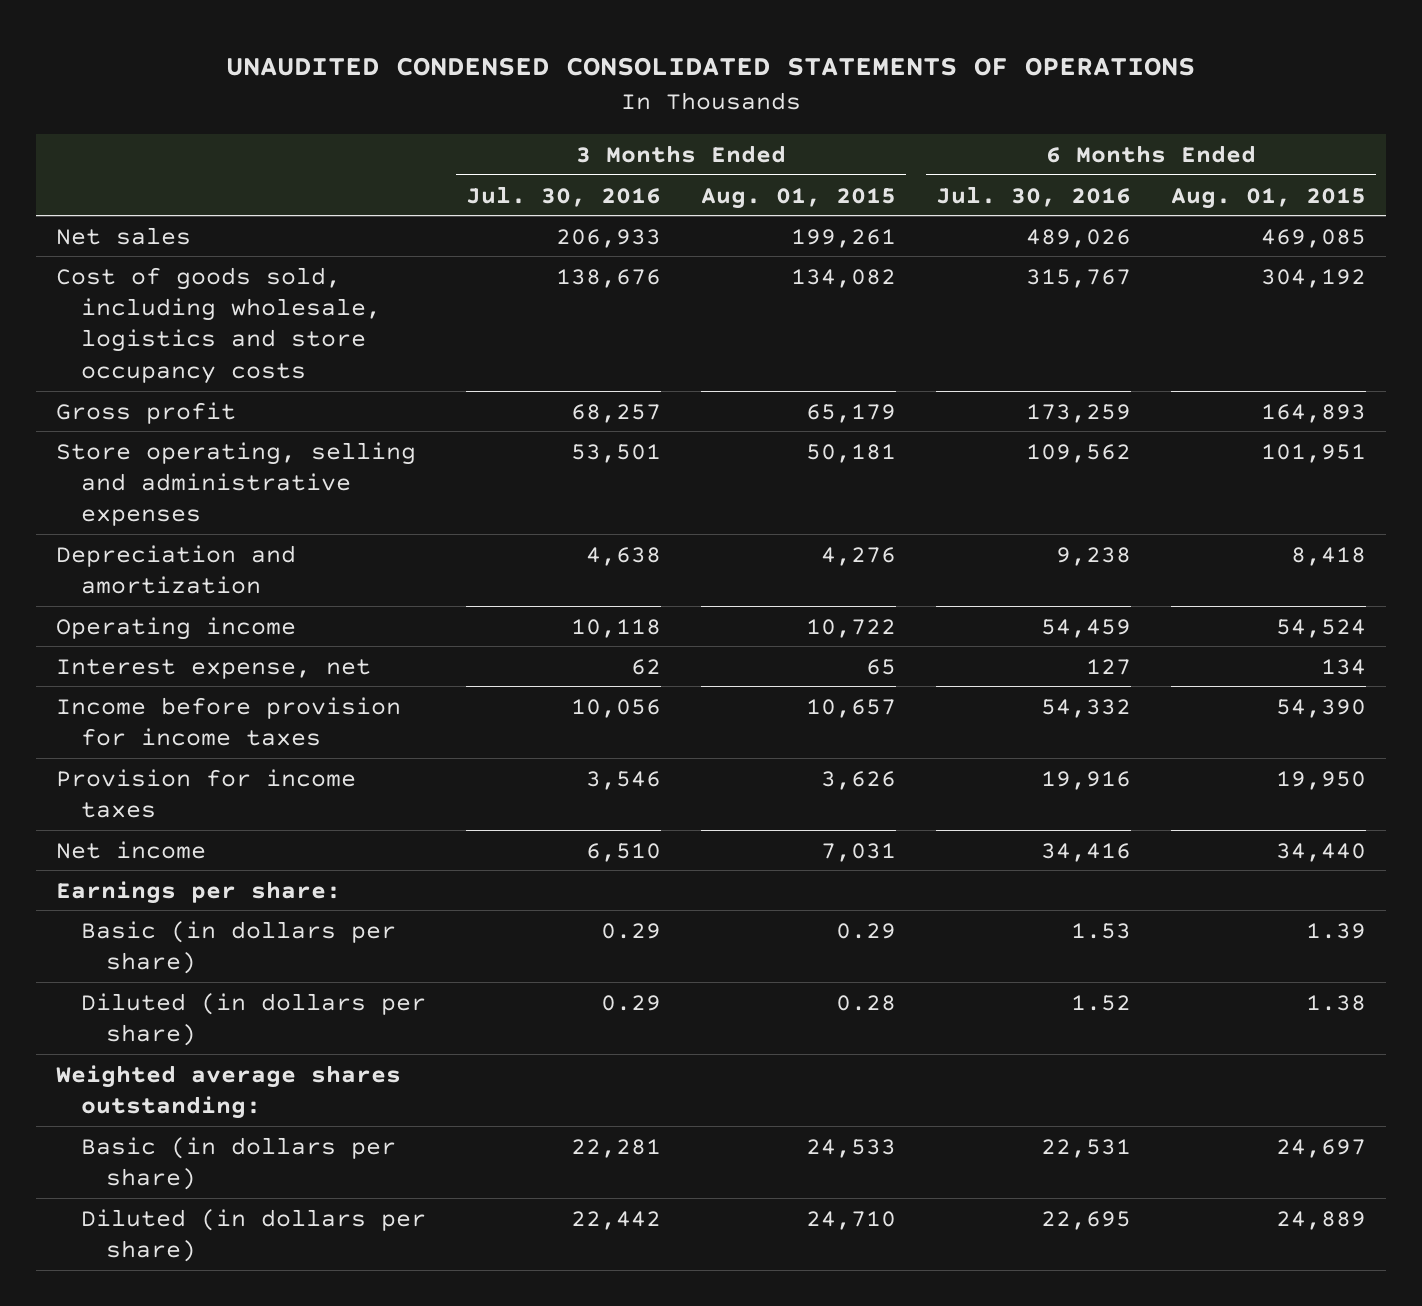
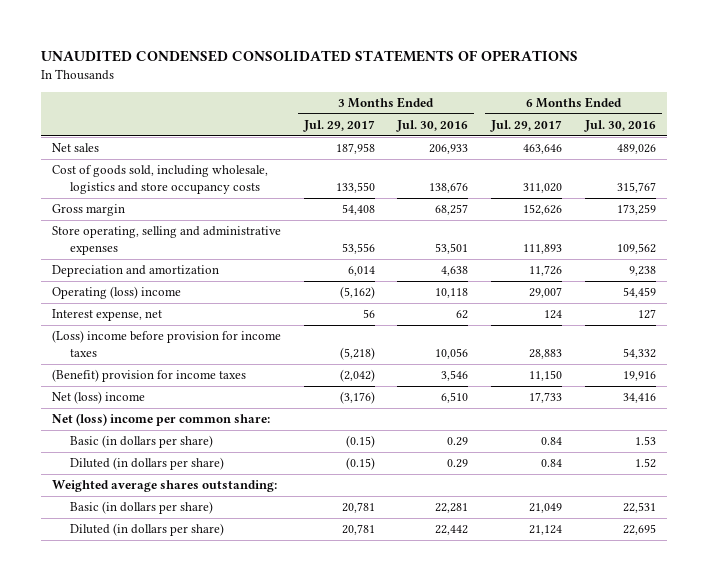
- | 3 Months Ended Jul. 30, 2016 | 3 Months Ended Aug. 01, 2015 | 6 Months Ended Jul. 30, 2016 | 6 Months Ended Aug. 01, 2015
+ | 3 Months Ended Jul. 29, 2017 | 3 Months Ended Jul. 30, 2016 | 6 Months Ended Jul. 29, 2017 | 6 Months Ended Jul. 30, 2016
- Gross profit | 68,257 | 65,179 | 173,259 | 164,893
+ Gross margin | 54,408 | 68,257 | 152,626 | 173,259
- Operating income | 10,118 | 10,722 | 54,459 | 54,524
+ Operating (loss) income | (5,162) | 10,118 | 29,007 | 54,459
- Income before provision for income taxes | 10,056 | 10,657 | 54,332 | 54,390
- Provision for income taxes | 3,546 | 3,626 | 19,916 | 19,950
- Net income | 6,510 | 7,031 | 34,416 | 34,440
- Earnings per share:
+ (Loss) income before provision for income taxes | (5,218) | 10,056 | 28,883 | 54,332
+ (Benefit) provision for income taxes | (2,042) | 3,546 | 11,150 | 19,916
+ Net (loss) income | (3,176) | 6,510 | 17,733 | 34,416
+ Net (loss) income per common share:

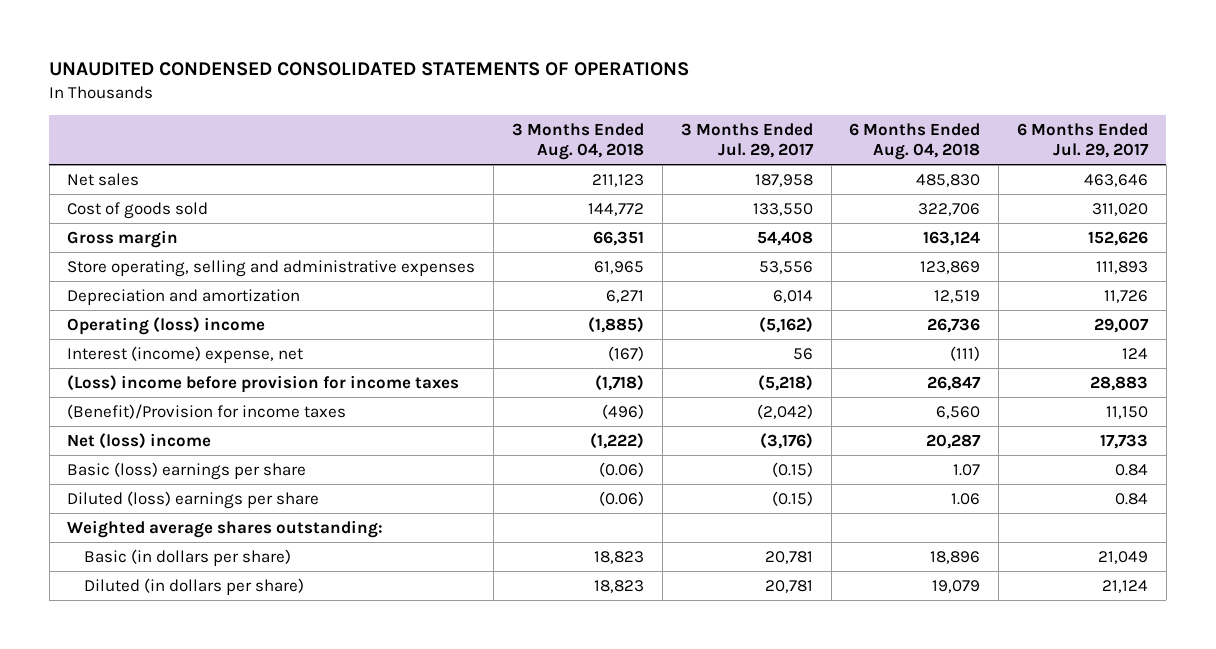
- | 3 Months Ended Jul. 29, 2017 | 3 Months Ended Jul. 30, 2016 | 6 Months Ended Jul. 29, 2017 | 6 Months Ended Jul. 30, 2016
+ | 3 Months Ended Aug. 04, 2018 | 3 Months Ended Jul. 29, 2017 | 6 Months Ended Aug. 04, 2018 | 6 Months Ended Jul. 29, 2017
- Cost of goods sold, including wholesale, logistics and store occupancy costs | 133,550 | 138,676 | 311,020 | 315,767
+ Cost of goods sold | 144,772 | 133,550 | 322,706 | 311,020
- Interest expense, net | 56 | 62 | 124 | 127
+ Interest (income) expense, net | (167) | 56 | (111) | 124
- (Benefit) provision for income taxes | (2,042) | 3,546 | 11,150 | 19,916
+ (Benefit)/Provision for income taxes | (496) | (2,042) | 6,560 | 11,150
- Net (loss) income per common share:
- Basic (in dollars per share) | (0.15) | 0.29 | 0.84 | 1.53
- Diluted (in dollars per share) | (0.15) | 0.29 | 0.84 | 1.52
+ Basic (loss) earnings per share | (0.06) | (0.15) | 1.07 | 0.84
+ Diluted (loss) earnings per share | (0.06) | (0.15) | 1.06 | 0.84

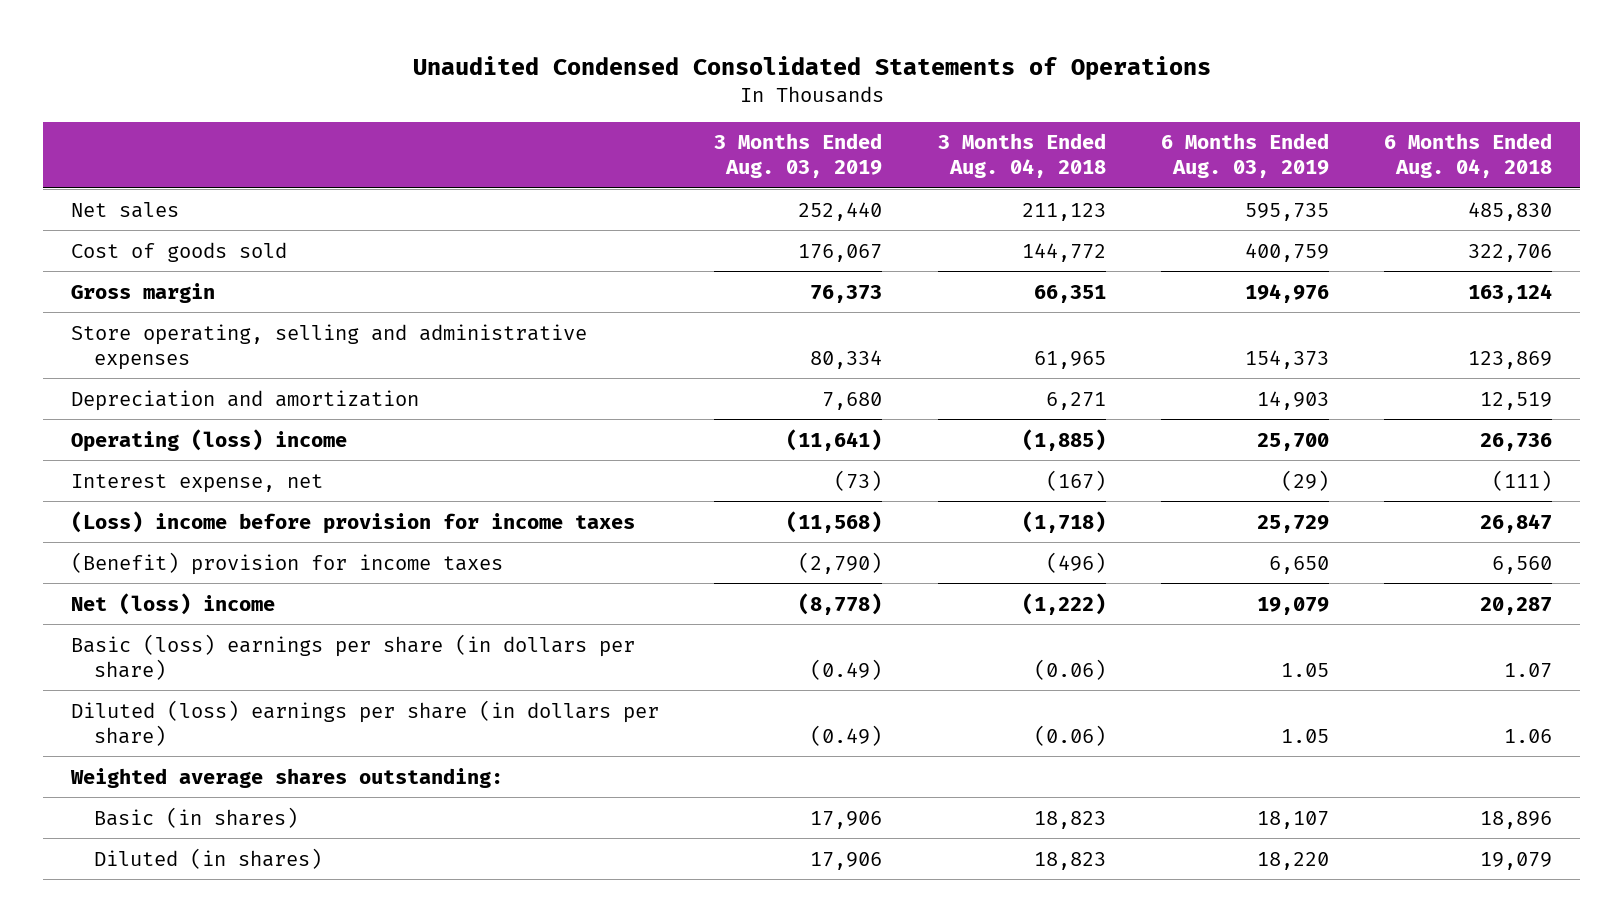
- UNAUDITED CONDENSED CONSOLIDATED STATEMENTS OF OPERATIONS
+ Unaudited Condensed Consolidated Statements of Operations
- | 3 Months Ended Aug. 04, 2018 | 3 Months Ended Jul. 29, 2017 | 6 Months Ended Aug. 04, 2018 | 6 Months Ended Jul. 29, 2017
+ | 3 Months Ended Aug. 03, 2019 | 3 Months Ended Aug. 04, 2018 | 6 Months Ended Aug. 03, 2019 | 6 Months Ended Aug. 04, 2018
- Interest (income) expense, net | (167) | 56 | (111) | 124
+ Interest expense, net | (73) | (167) | (29) | (111)
- (Benefit)/Provision for income taxes | (496) | (2,042) | 6,560 | 11,150
+ (Benefit) provision for income taxes | (2,790) | (496) | 6,650 | 6,560
- Basic (loss) earnings per share | (0.06) | (0.15) | 1.07 | 0.84
- Diluted (loss) earnings per share | (0.06) | (0.15) | 1.06 | 0.84
+ Basic (loss) earnings per share (in dollars per share) | (0.49) | (0.06) | 1.05 | 1.07
+ Diluted (loss) earnings per share (in dollars per share) | (0.49) | (0.06) | 1.05 | 1.06
- Basic (in dollars per share) | 18,823 | 20,781 | 18,896 | 21,049
- Diluted (in dollars per share) | 18,823 | 20,781 | 19,079 | 21,124
+ Basic (in shares) | 17,906 | 18,823 | 18,107 | 18,896
+ Diluted (in shares) | 17,906 | 18,823 | 18,220 | 19,079

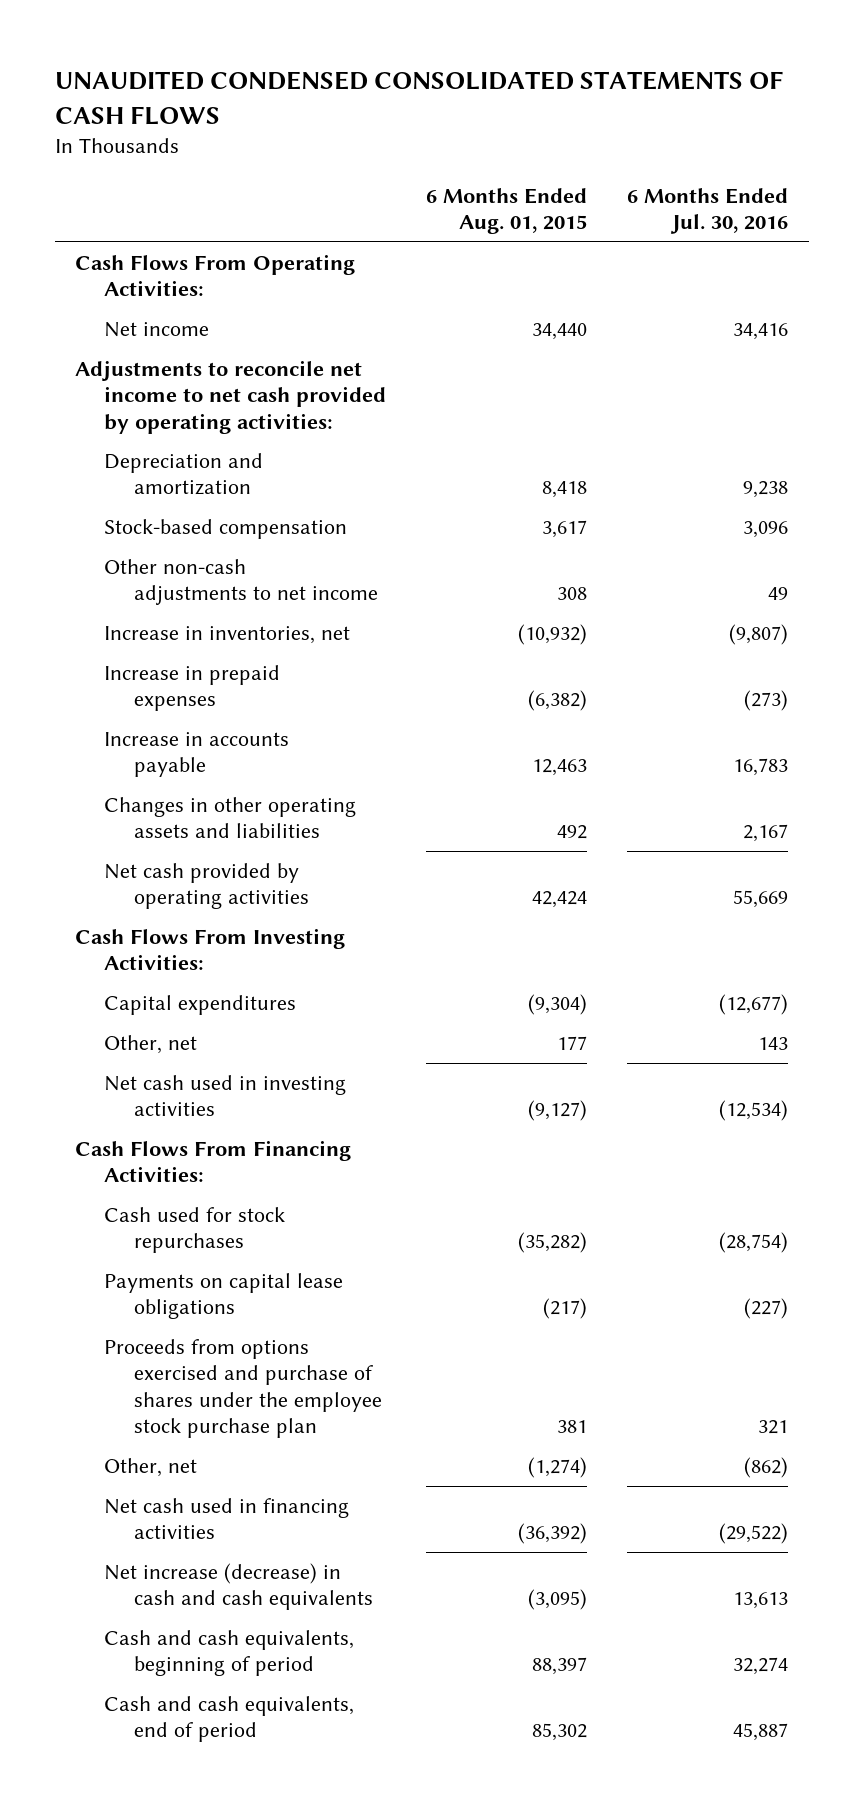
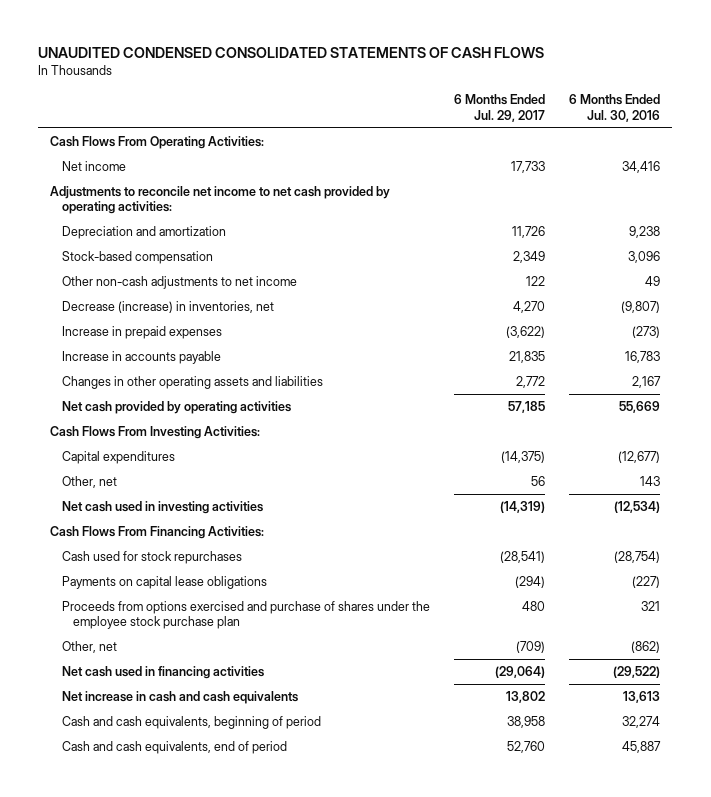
- | 6 Months Ended Aug. 01, 2015 | 6 Months Ended Jul. 30, 2016
+ | 6 Months Ended Jul. 29, 2017 | 6 Months Ended Jul. 30, 2016
- Increase in inventories, net | (10,932) | (9,807)
+ Decrease (increase) in inventories, net | 4,270 | (9,807)
- Net increase (decrease) in cash and cash equivalents | (3,095) | 13,613
+ Net increase in cash and cash equivalents | 13,802 | 13,613

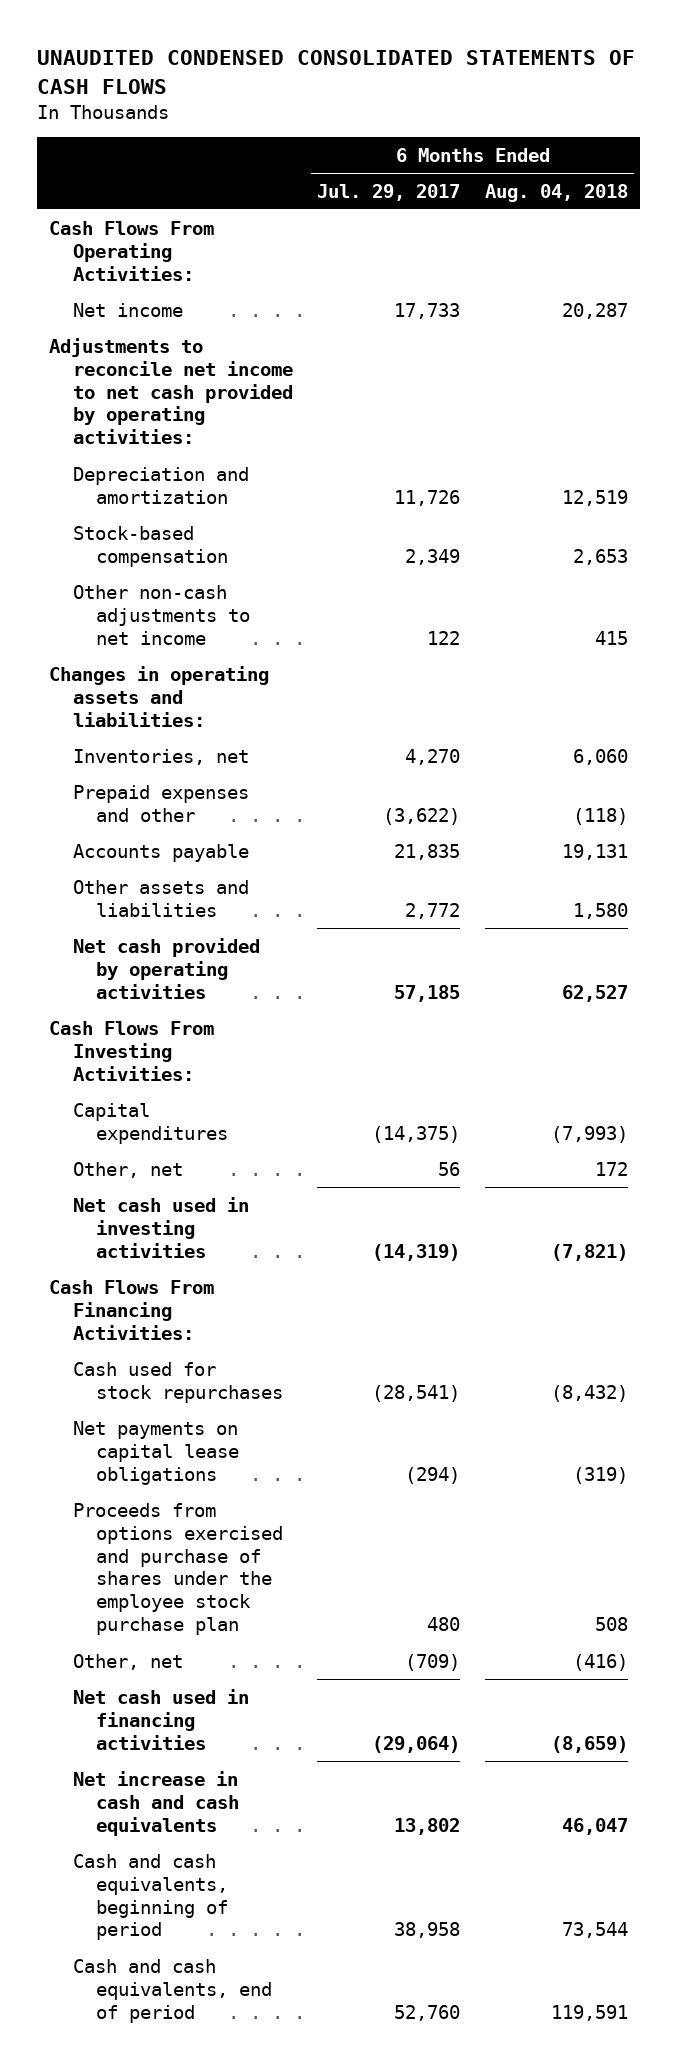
- | 6 Months Ended Jul. 29, 2017 | 6 Months Ended Jul. 30, 2016
+ | 6 Months Ended Jul. 29, 2017 | 6 Months Ended Aug. 04, 2018
- Decrease (increase) in inventories, net | 4,270 | (9,807)
- Increase in prepaid expenses | (3,622) | (273)
- Increase in accounts payable | 21,835 | 16,783
- Changes in other operating assets and liabilities | 2,772 | 2,167
+ Changes in operating assets and liabilities:
+ Inventories, net | 4,270 | 6,060
+ Prepaid expenses and other | (3,622) | (118)
+ Accounts payable | 21,835 | 19,131
+ Other assets and liabilities | 2,772 | 1,580
- Payments on capital lease obligations | (294) | (227)
+ Net payments on capital lease obligations | (294) | (319)

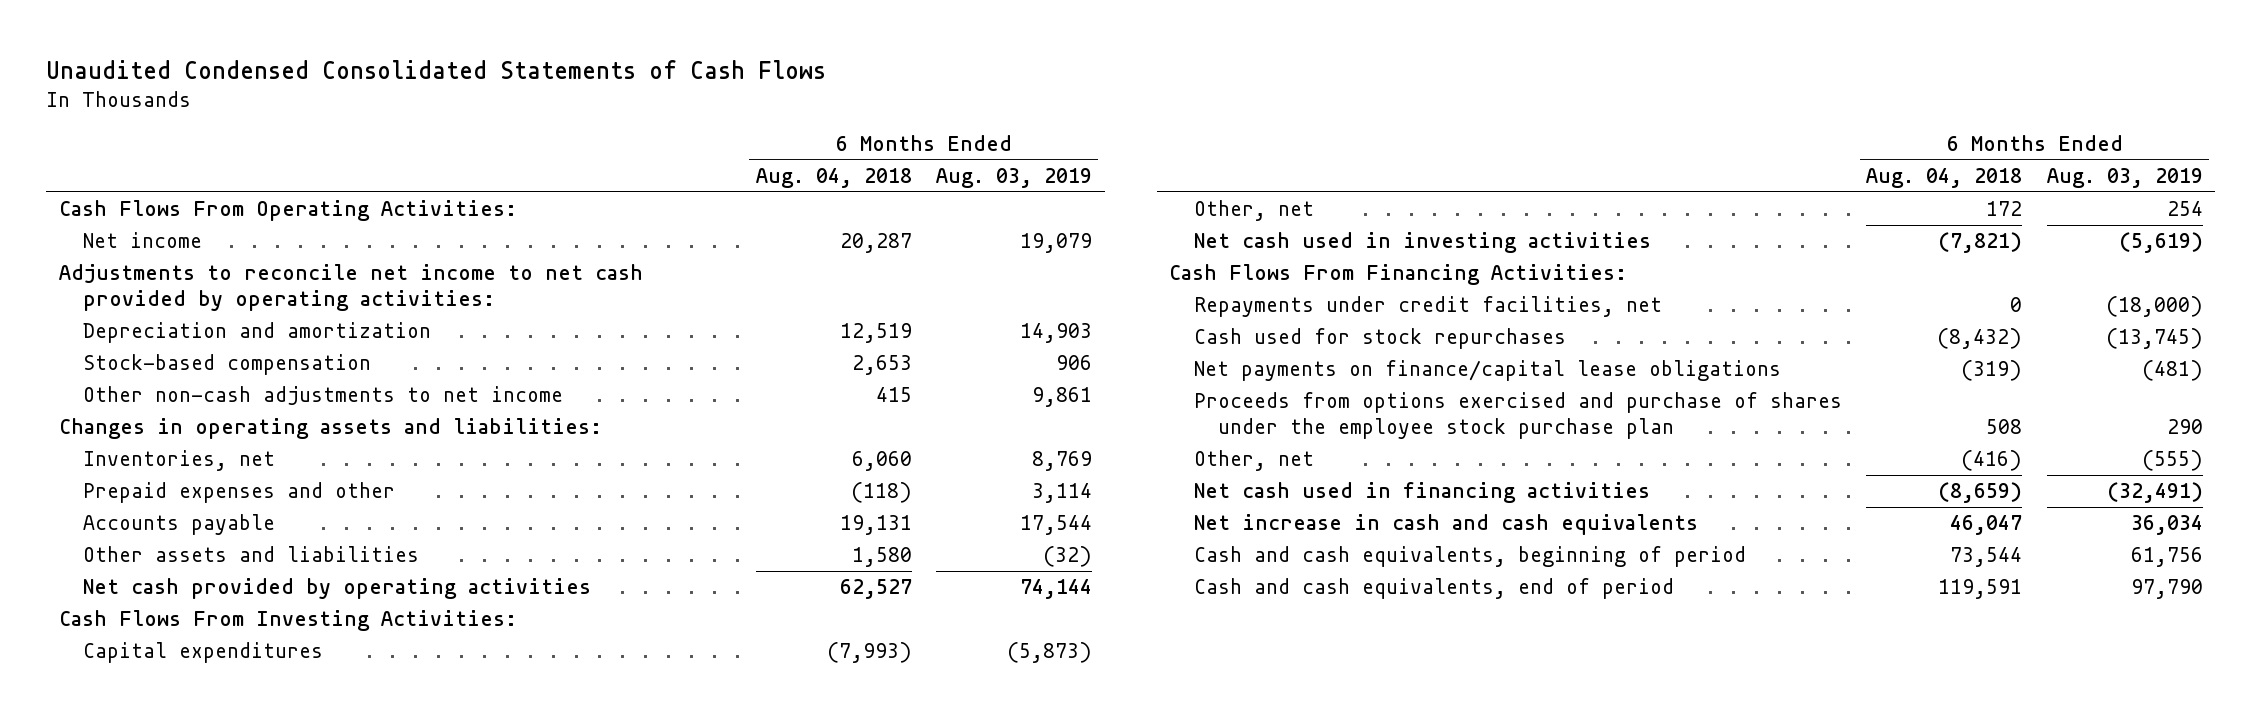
- UNAUDITED CONDENSED CONSOLIDATED STATEMENTS OF CASH FLOWS
+ Unaudited Condensed Consolidated Statements of Cash Flows
- | 6 Months Ended Jul. 29, 2017 | 6 Months Ended Aug. 04, 2018
+ | 6 Months Ended Aug. 04, 2018 | 6 Months Ended Aug. 03, 2019
+ Repayments under credit facilities, net | 0 | (18,000)
- Net payments on capital lease obligations | (294) | (319)
+ Net payments on finance/capital lease obligations | (319) | (481)

